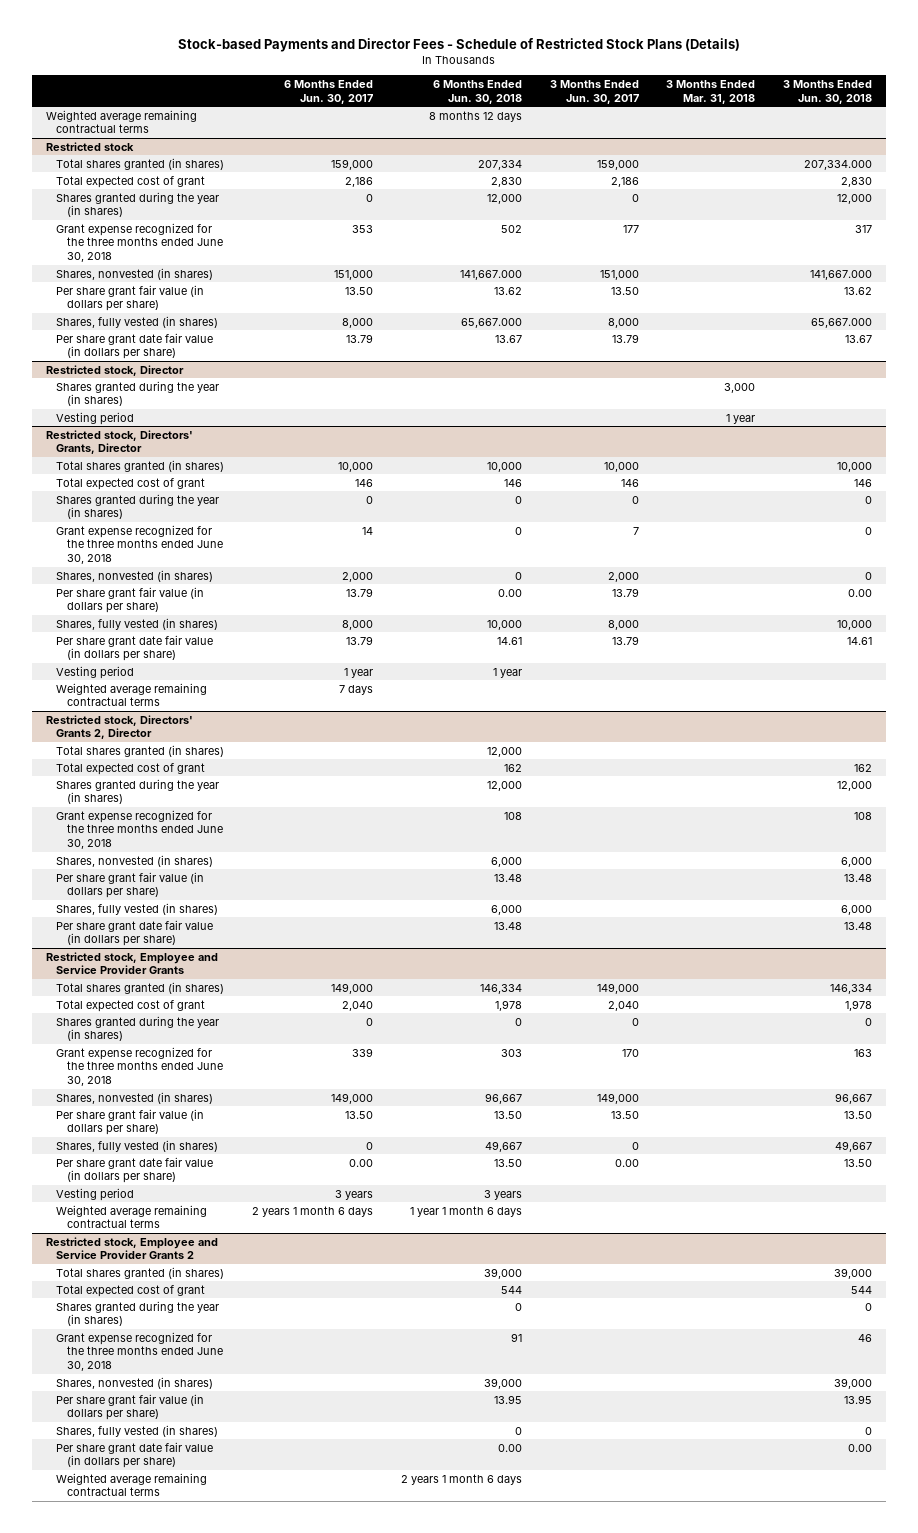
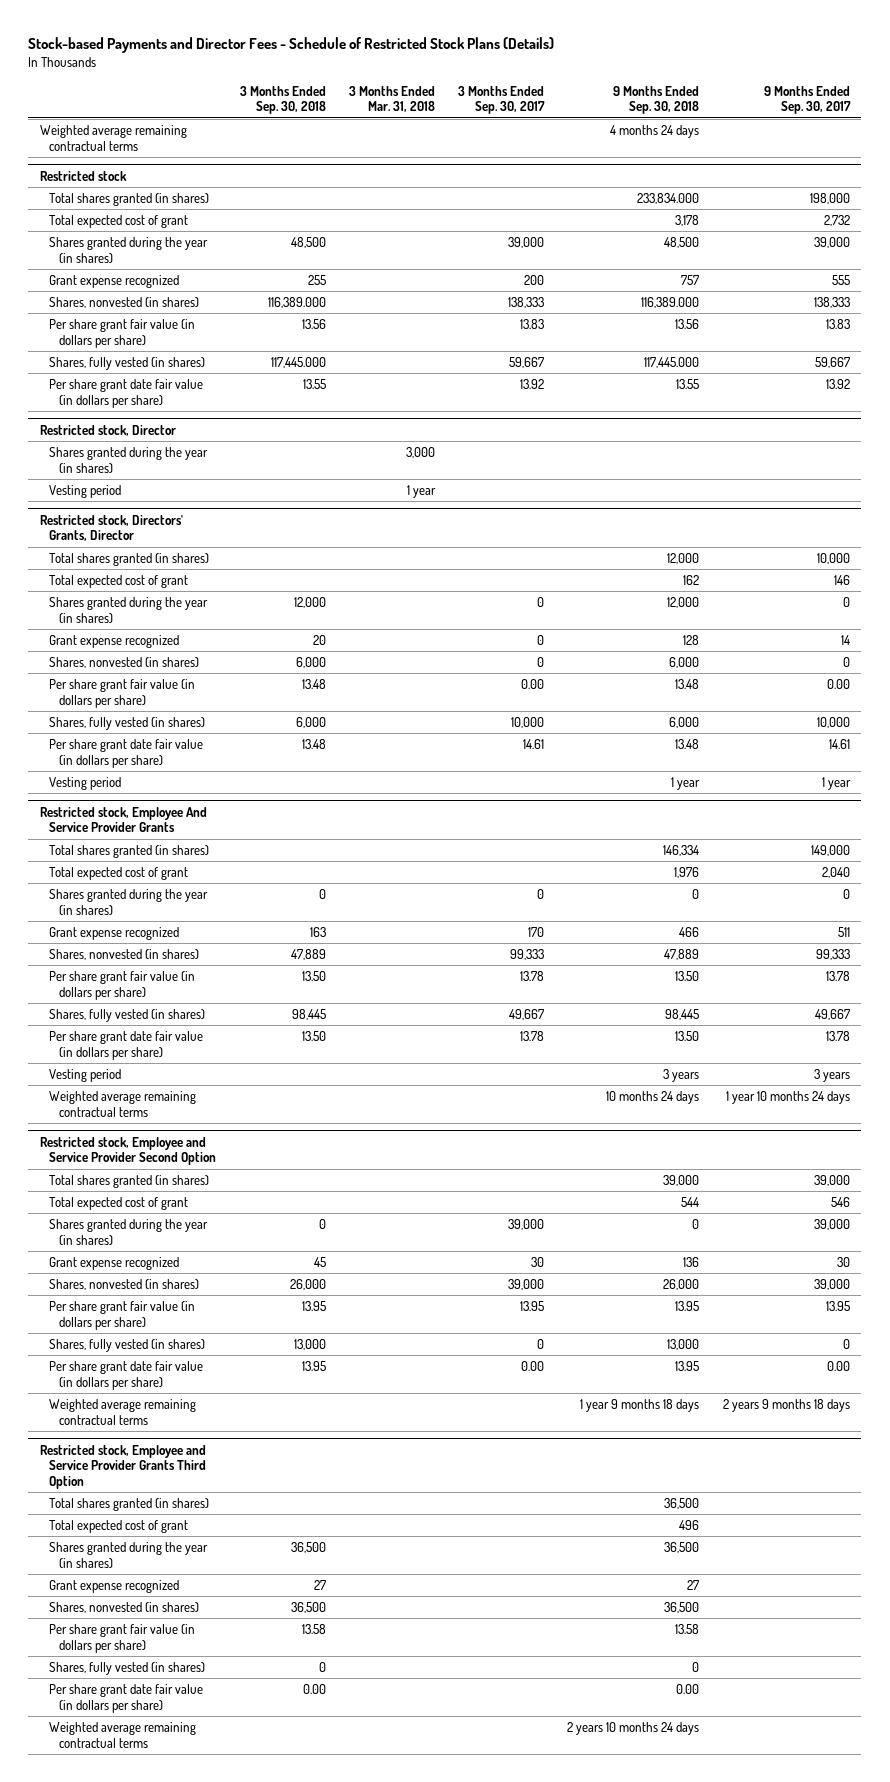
- | 6 Months Ended Jun. 30, 2017 | 6 Months Ended Jun. 30, 2018 | 3 Months Ended Jun. 30, 2017 | 3 Months Ended Mar. 31, 2018 | 3 Months Ended Jun. 30, 2018
+ | 3 Months Ended Sep. 30, 2018 | 3 Months Ended Mar. 31, 2018 | 3 Months Ended Sep. 30, 2017 | 9 Months Ended Sep. 30, 2018 | 9 Months Ended Sep. 30, 2017
@ Restricted stock
- Grant expense recognized for the three months ended June 30, 2018 | 353 | 502 | 177 | | 317
+ Grant expense recognized | 255 | | 200 | 757 | 555
@ Restricted stock, Directors' Grants, Director
- Grant expense recognized for the three months ended June 30, 2018 | 14 | 0 | 7 | | 0
+ Grant expense recognized | 20 | | 0 | 128 | 14
- Weighted average remaining contractual terms | 7 days | | | |
- Restricted stock, Directors' Grants 2, Director
- Total shares granted (in shares) | | 12,000 | | |
- Total expected cost of grant | | 162 | | | 162
- Shares granted during the year (in shares) | | 12,000 | | | 12,000
- Grant expense recognized for the three months ended June 30, 2018 | | 108 | | | 108
- Shares, nonvested (in shares) | | 6,000 | | | 6,000
- Per share grant fair value (in dollars per share) | | 13.48 | | | 13.48
- Shares, fully vested (in shares) | | 6,000 | | | 6,000
- Per share grant date fair value (in dollars per share) | | 13.48 | | | 13.48
- Restricted stock, Employee and Service Provider Grants
+ Restricted stock, Employee And Service Provider Grants
- Grant expense recognized for the three months ended June 30, 2018 | 339 | 303 | 170 | | 163
+ Grant expense recognized | 163 | | 170 | 466 | 511
- Restricted stock, Employee and Service Provider Grants 2
+ Restricted stock, Employee and Service Provider Second Option
+ Total shares granted (in shares) | | | | 39,000 | 39,000
+ Total expected cost of grant | | | | 544 | 546
+ Shares granted during the year (in shares) | 0 | | 39,000 | 0 | 39,000
+ Grant expense recognized | 45 | | 30 | 136 | 30
+ Shares, nonvested (in shares) | 26,000 | | 39,000 | 26,000 | 39,000
+ Per share grant fair value (in dollars per share) | 13.95 | | 13.95 | 13.95 | 13.95
+ Shares, fully vested (in shares) | 13,000 | | 0 | 13,000 | 0
+ Per share grant date fair value (in dollars per share) | 13.95 | | 0.00 | 13.95 | 0.00
+ Weighted average remaining contractual terms | | | | 1 year 9 months 18 days | 2 years 9 months 18 days
+ Restricted stock, Employee and Service Provider Grants Third Option
- Grant expense recognized for the three months ended June 30, 2018 | | 91 | | | 46
+ Grant expense recognized | 27 | | | 27 |

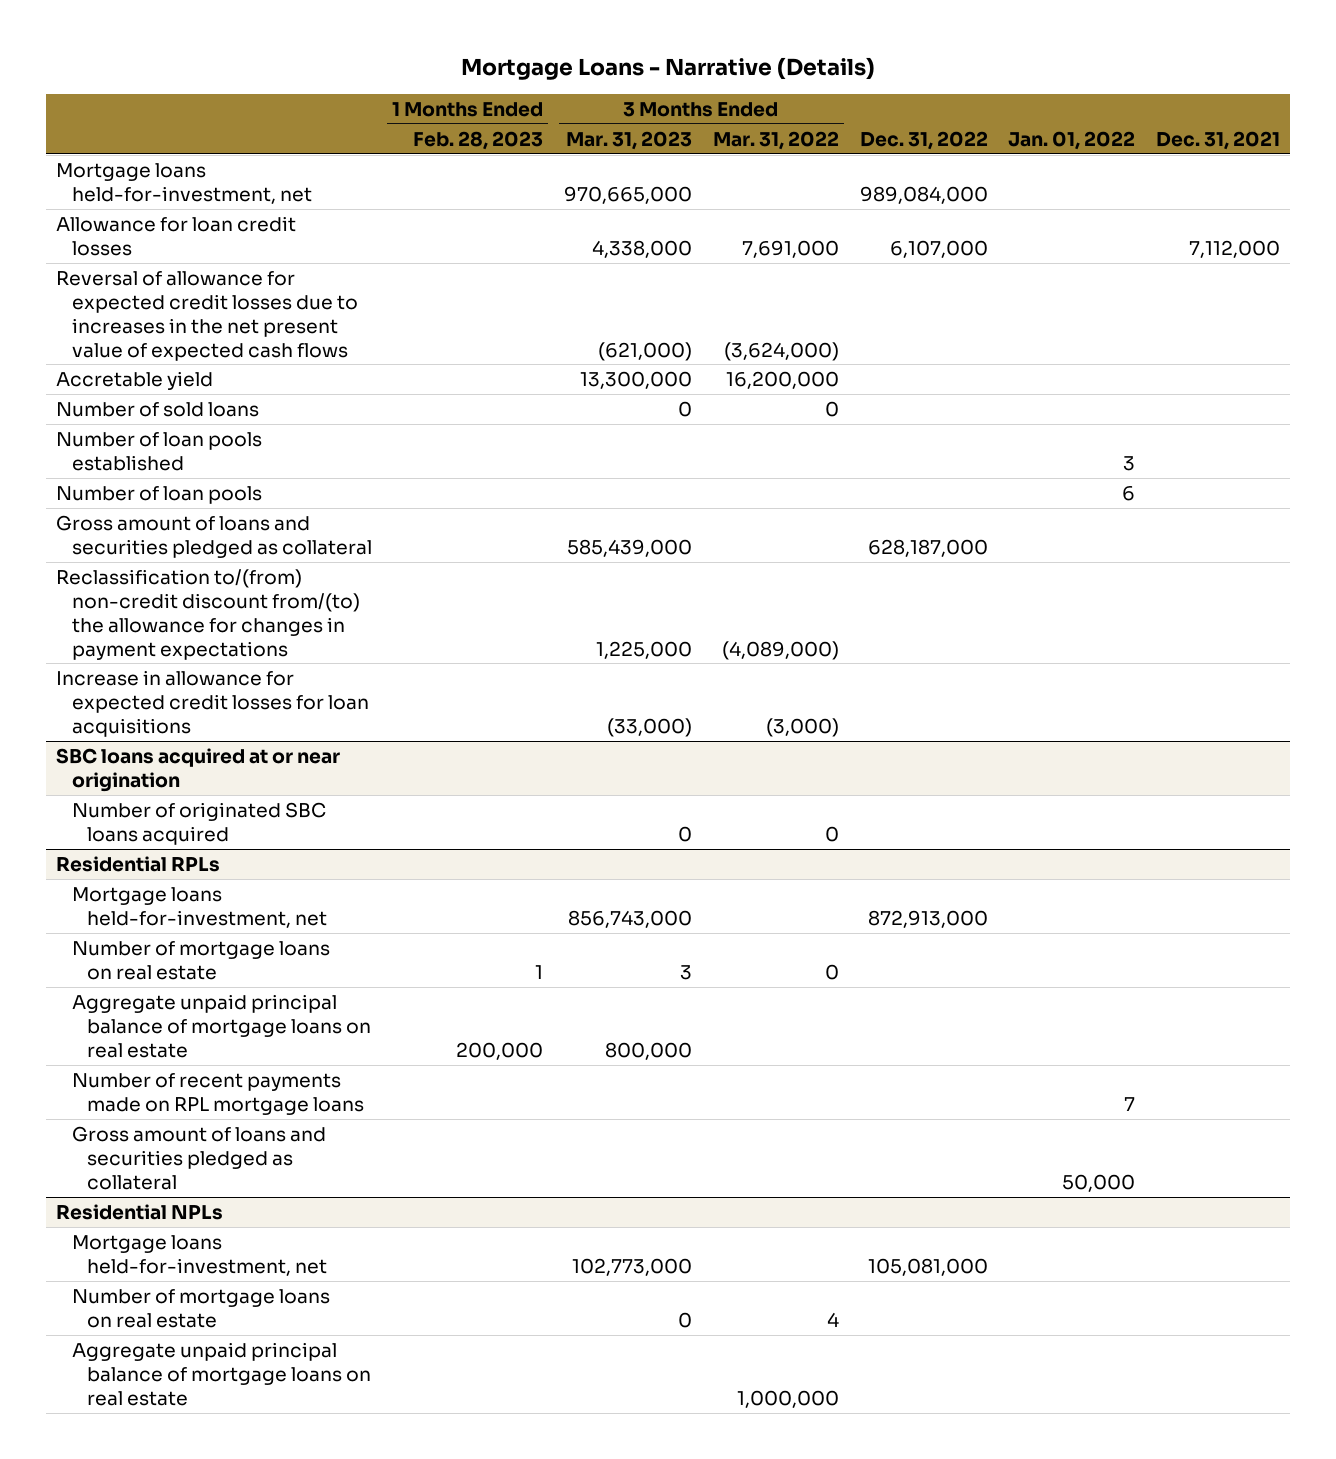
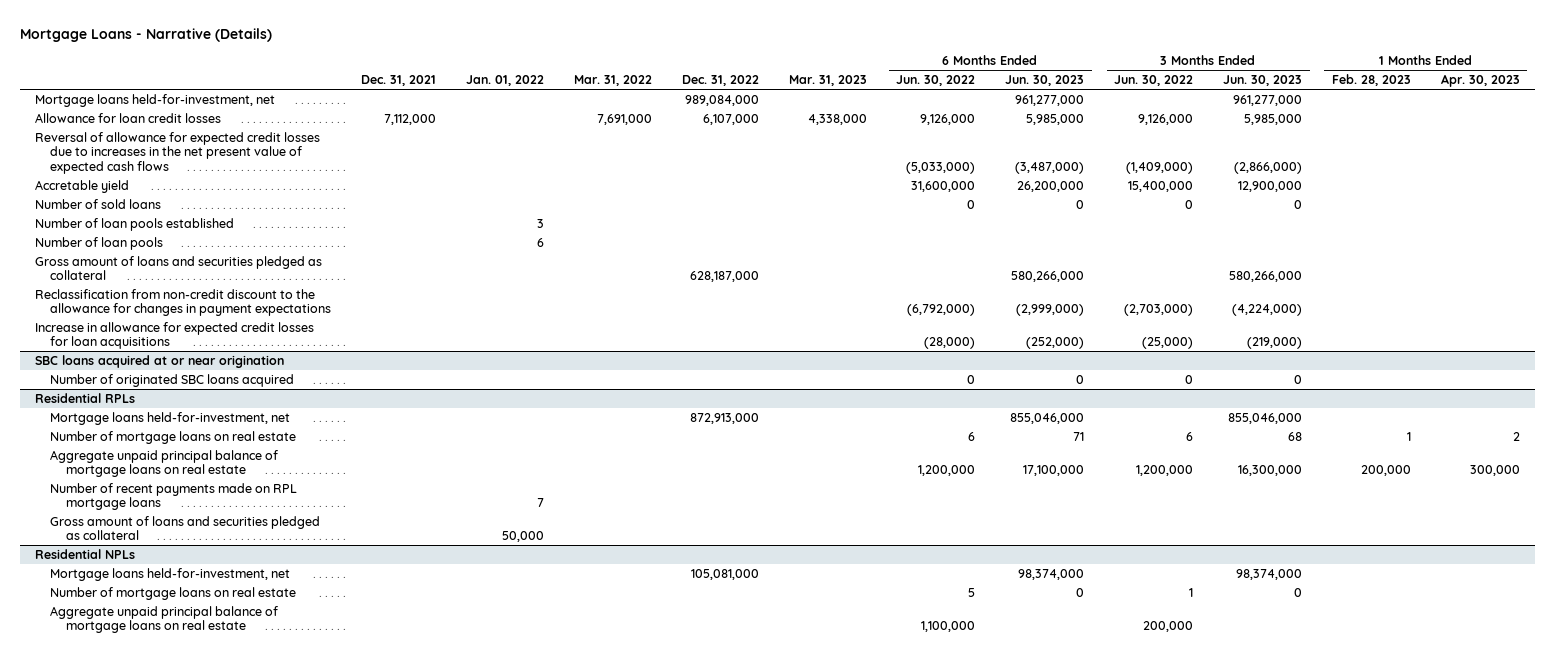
- | 1 Months Ended Feb. 28, 2023 | 3 Months Ended Mar. 31, 2023 | 3 Months Ended Mar. 31, 2022 | Dec. 31, 2022 | Jan. 01, 2022 | Dec. 31, 2021
+ | Dec. 31, 2021 | Jan. 01, 2022 | Mar. 31, 2022 | Dec. 31, 2022 | Mar. 31, 2023 | 6 Months Ended Jun. 30, 2022 | 6 Months Ended Jun. 30, 2023 | 3 Months Ended Jun. 30, 2022 | 3 Months Ended Jun. 30, 2023 | 1 Months Ended Feb. 28, 2023 | 1 Months Ended Apr. 30, 2023
- Reclassification to/(from) non-credit discount from/(to) the allowance for changes in payment expectations | | 1,225,000 | (4,089,000) | | |
+ Reclassification from non-credit discount to the allowance for changes in payment expectations | | | | | | (6,792,000) | (2,999,000) | (2,703,000) | (4,224,000) | |

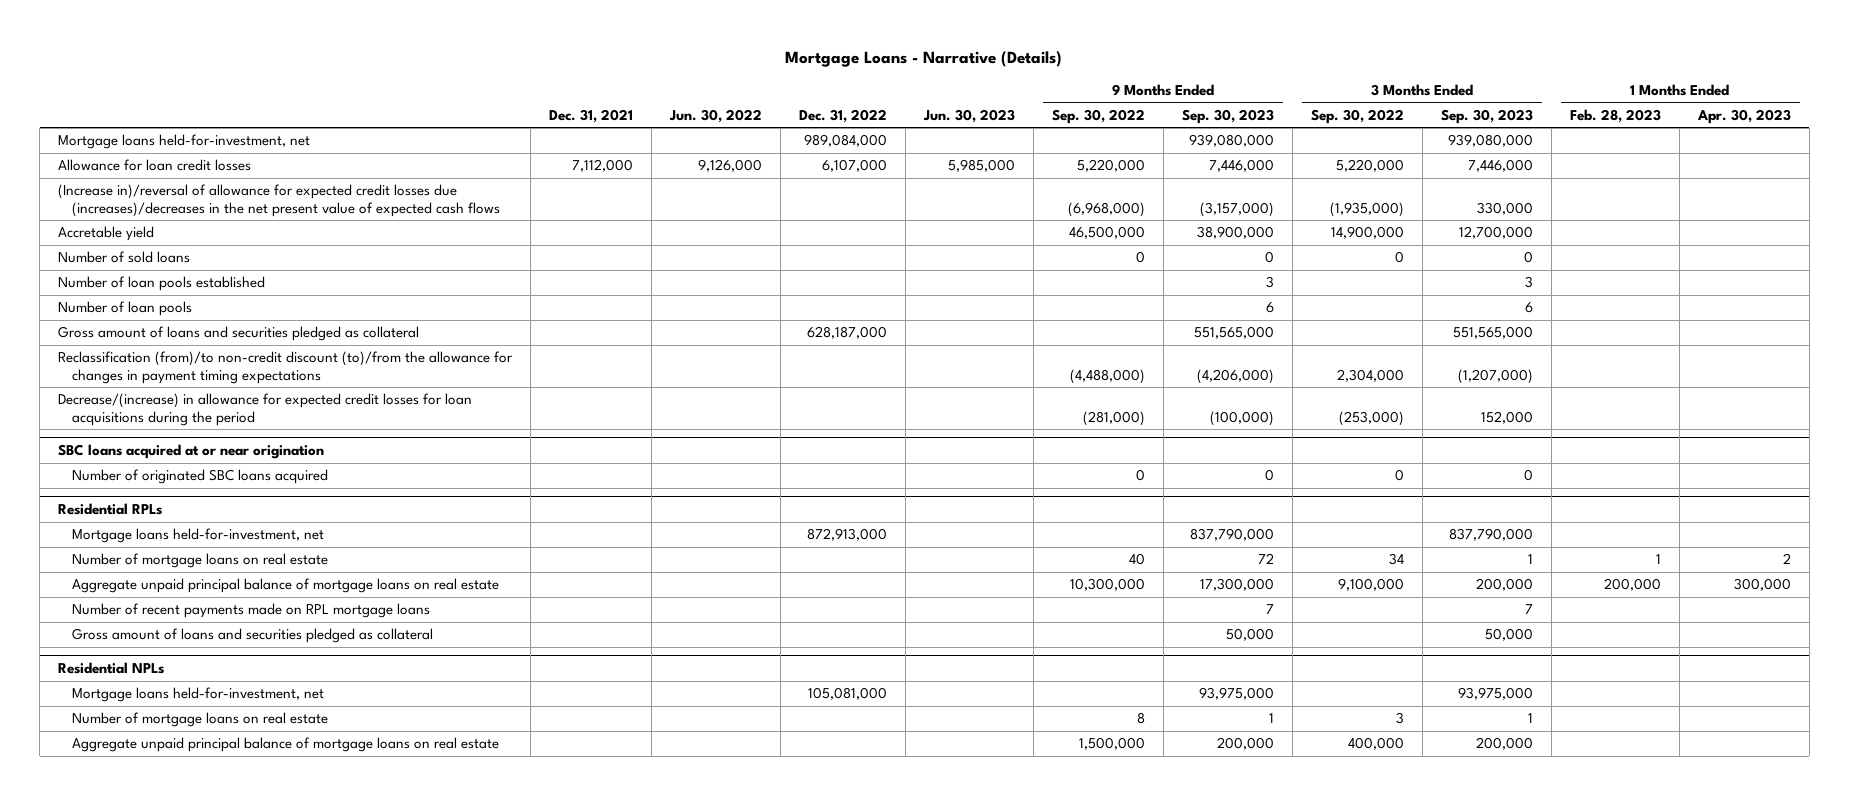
- | Dec. 31, 2021 | Jan. 01, 2022 | Mar. 31, 2022 | Dec. 31, 2022 | Mar. 31, 2023 | 6 Months Ended Jun. 30, 2022 | 6 Months Ended Jun. 30, 2023 | 3 Months Ended Jun. 30, 2022 | 3 Months Ended Jun. 30, 2023 | 1 Months Ended Feb. 28, 2023 | 1 Months Ended Apr. 30, 2023
+ | Dec. 31, 2021 | Jun. 30, 2022 | Dec. 31, 2022 | Jun. 30, 2023 | 9 Months Ended Sep. 30, 2022 | 9 Months Ended Sep. 30, 2023 | 3 Months Ended Sep. 30, 2022 | 3 Months Ended Sep. 30, 2023 | 1 Months Ended Feb. 28, 2023 | 1 Months Ended Apr. 30, 2023
- Reversal of allowance for expected credit losses due to increases in the net present value of expected cash flows | | | | | | (5,033,000) | (3,487,000) | (1,409,000) | (2,866,000) | |
+ (Increase in)/reversal of allowance for expected credit losses due (increases)/decreases in the net present value of expected cash flows | | | | | (6,968,000) | (3,157,000) | (1,935,000) | 330,000 | |
- Reclassification from non-credit discount to the allowance for changes in payment expectations | | | | | | (6,792,000) | (2,999,000) | (2,703,000) | (4,224,000) | |
- Increase in allowance for expected credit losses for loan acquisitions | | | | | | (28,000) | (252,000) | (25,000) | (219,000) | |
+ Reclassification (from)/to non-credit discount (to)/from the allowance for changes in payment timing expectations | | | | | (4,488,000) | (4,206,000) | 2,304,000 | (1,207,000) | |
+ Decrease/(increase) in allowance for expected credit losses for loan acquisitions during the period | | | | | (281,000) | (100,000) | (253,000) | 152,000 | |

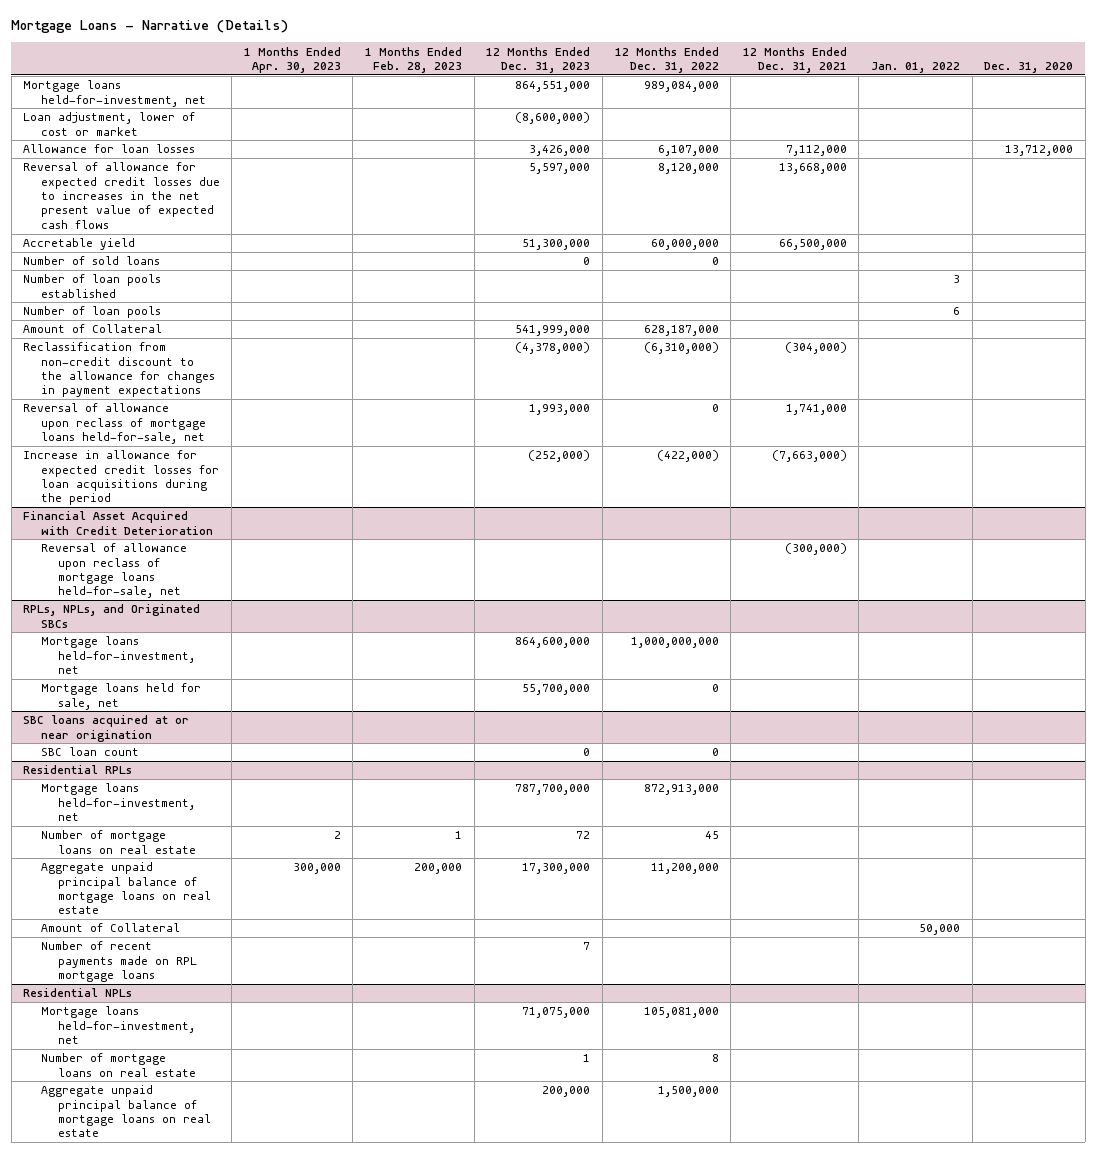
- | Dec. 31, 2021 | Jun. 30, 2022 | Dec. 31, 2022 | Jun. 30, 2023 | 9 Months Ended Sep. 30, 2022 | 9 Months Ended Sep. 30, 2023 | 3 Months Ended Sep. 30, 2022 | 3 Months Ended Sep. 30, 2023 | 1 Months Ended Feb. 28, 2023 | 1 Months Ended Apr. 30, 2023
+ | 1 Months Ended Apr. 30, 2023 | 1 Months Ended Feb. 28, 2023 | 12 Months Ended Dec. 31, 2023 | 12 Months Ended Dec. 31, 2022 | 12 Months Ended Dec. 31, 2021 | Jan. 01, 2022 | Dec. 31, 2020
- Allowance for loan credit losses | 7,112,000 | 9,126,000 | 6,107,000 | 5,985,000 | 5,220,000 | 7,446,000 | 5,220,000 | 7,446,000 | |
- (Increase in)/reversal of allowance for expected credit losses due (increases)/decreases in the net present value of expected cash flows | | | | | (6,968,000) | (3,157,000) | (1,935,000) | 330,000 | |
+ Loan adjustment, lower of cost or market | | | (8,600,000) | | | |
+ Allowance for loan losses | | | 3,426,000 | 6,107,000 | 7,112,000 | | 13,712,000
+ Reversal of allowance for expected credit losses due to increases in the net present value of expected cash flows | | | 5,597,000 | 8,120,000 | 13,668,000 | |
- Gross amount of loans and securities pledged as collateral | | | 628,187,000 | | | 551,565,000 | | 551,565,000 | |
- Reclassification (from)/to non-credit discount (to)/from the allowance for changes in payment timing expectations | | | | | (4,488,000) | (4,206,000) | 2,304,000 | (1,207,000) | |
- Decrease/(increase) in allowance for expected credit losses for loan acquisitions during the period | | | | | (281,000) | (100,000) | (253,000) | 152,000 | |
+ Amount of Collateral | | | 541,999,000 | 628,187,000 | | |
+ Reclassification from non-credit discount to the allowance for changes in payment expectations | | | (4,378,000) | (6,310,000) | (304,000) | |
+ Reversal of allowance upon reclass of mortgage loans held-for-sale, net | | | 1,993,000 | 0 | 1,741,000 | |
+ Increase in allowance for expected credit losses for loan acquisitions during the period | | | (252,000) | (422,000) | (7,663,000) | |
+ Financial Asset Acquired with Credit Deterioration
+ Reversal of allowance upon reclass of mortgage loans held-for-sale, net | | | | | (300,000) | |
+ RPLs, NPLs, and Originated SBCs
+ Mortgage loans held-for-investment, net | | | 864,600,000 | 1,000,000,000 | | |
+ Mortgage loans held for sale, net | | | 55,700,000 | 0 | | |
@ SBC loans acquired at or near origination
- Number of originated SBC loans acquired | | | | | 0 | 0 | 0 | 0 | |
+ SBC loan count | | | 0 | 0 | | |
@ Residential RPLs
+ Amount of Collateral | | | | | | 50,000 |
- Gross amount of loans and securities pledged as collateral | | | | | | 50,000 | | 50,000 | |

